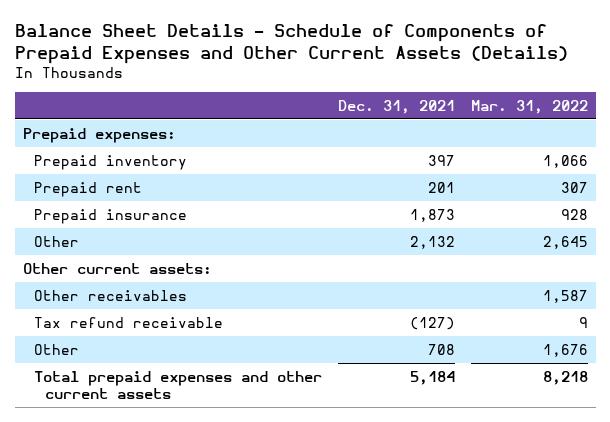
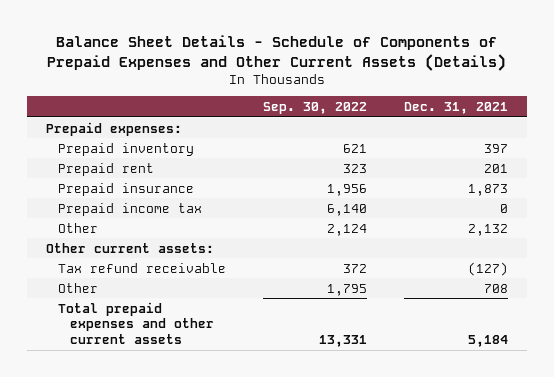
- | Dec. 31, 2021 | Mar. 31, 2022
+ | Sep. 30, 2022 | Dec. 31, 2021
+ Prepaid income tax | 6,140 | 0
- Other receivables | | 1,587

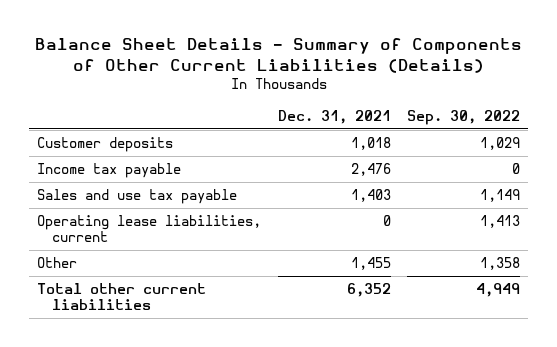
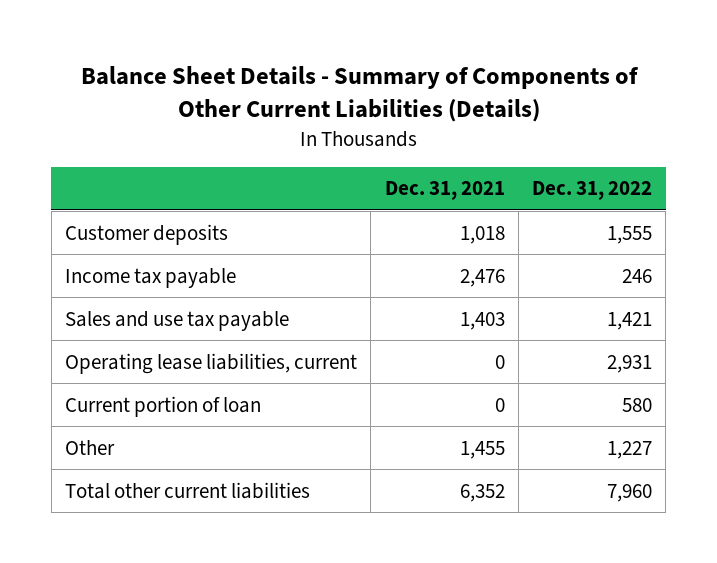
- | Dec. 31, 2021 | Sep. 30, 2022
+ | Dec. 31, 2021 | Dec. 31, 2022
+ Current portion of loan | 0 | 580

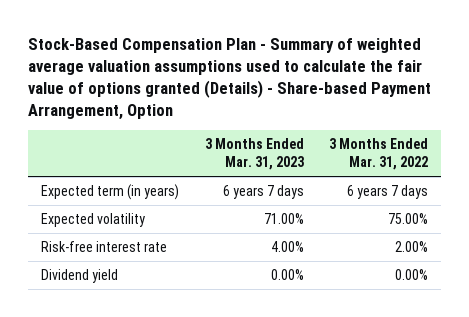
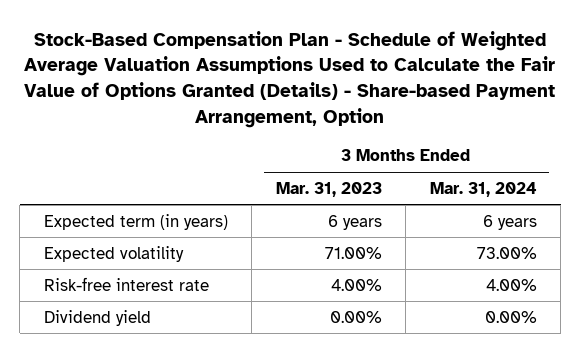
- Stock-Based Compensation Plan - Summary of weighted average valuation assumptions used to calculate the fair value of options granted (Details) - Share-based Payment Arrangement, Option
+ Stock-Based Compensation Plan - Schedule of Weighted Average Valuation Assumptions Used to Calculate the Fair Value of Options Granted (Details) - Share-based Payment Arrangement, Option
- | 3 Months Ended Mar. 31, 2023 | 3 Months Ended Mar. 31, 2022
+ | 3 Months Ended Mar. 31, 2023 | 3 Months Ended Mar. 31, 2024
- Expected term (in years) | 6 years 7 days | 6 years 7 days
+ Expected term (in years) | 6 years | 6 years

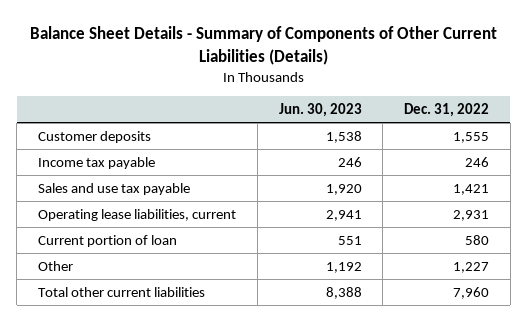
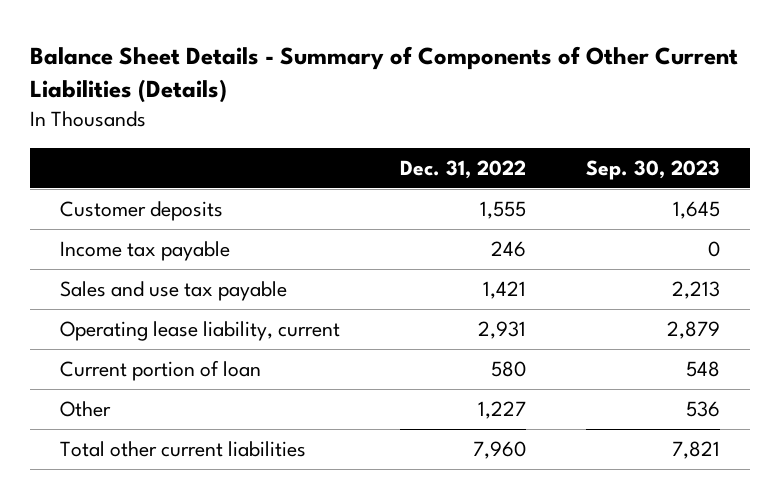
- | Jun. 30, 2023 | Dec. 31, 2022
+ | Dec. 31, 2022 | Sep. 30, 2023
- Operating lease liabilities, current | 2,941 | 2,931
+ Operating lease liability, current | 2,931 | 2,879

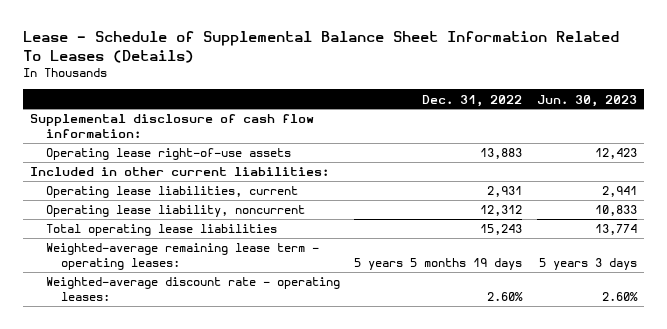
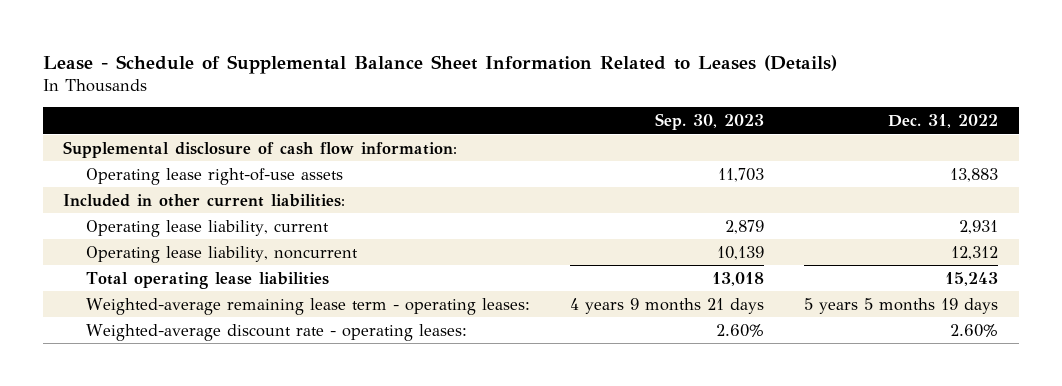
- Lease - Schedule of Supplemental Balance Sheet Information Related To Leases (Details)
+ Lease - Schedule of Supplemental Balance Sheet Information Related to Leases (Details)
- | Dec. 31, 2022 | Jun. 30, 2023
+ | Sep. 30, 2023 | Dec. 31, 2022
- Operating lease liabilities, current | 2,931 | 2,941
+ Operating lease liability, current | 2,879 | 2,931

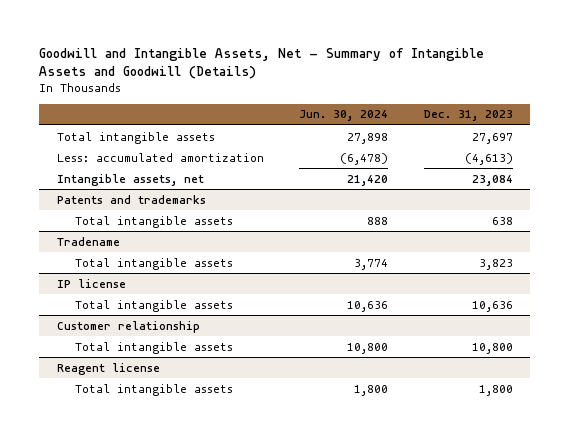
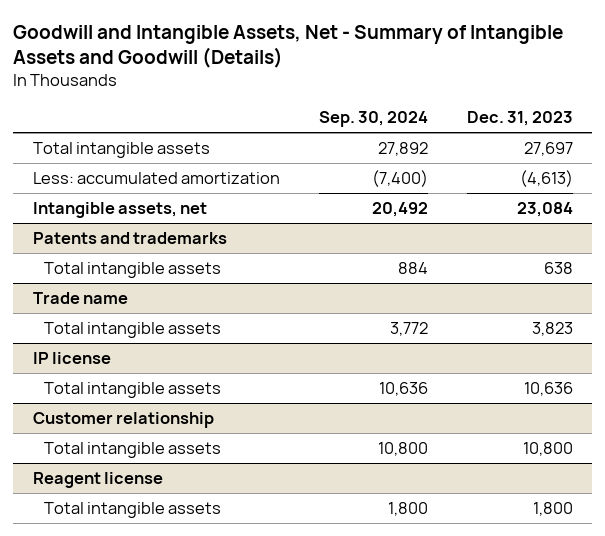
- | Jun. 30, 2024 | Dec. 31, 2023
+ | Sep. 30, 2024 | Dec. 31, 2023
- Tradename
+ Trade name

